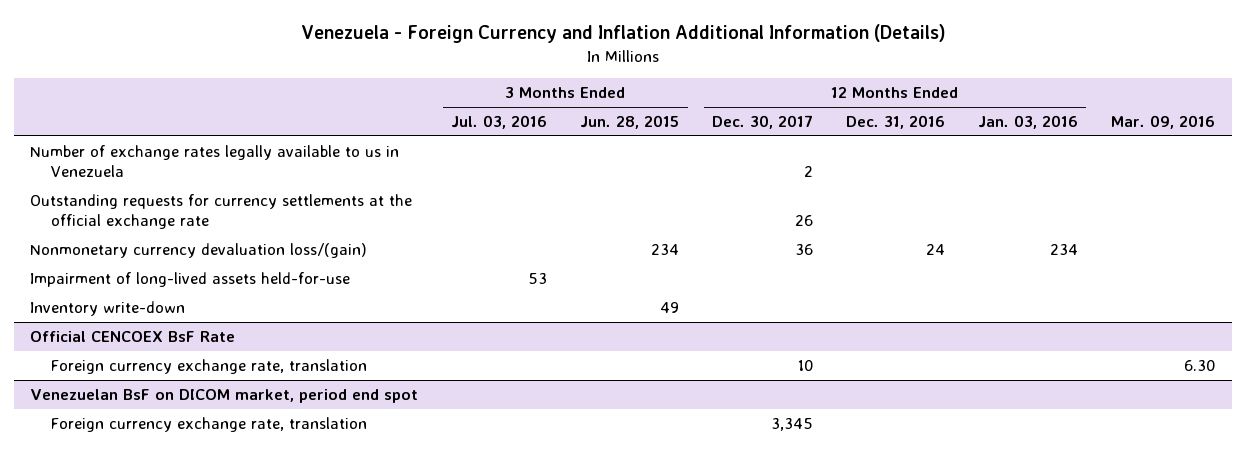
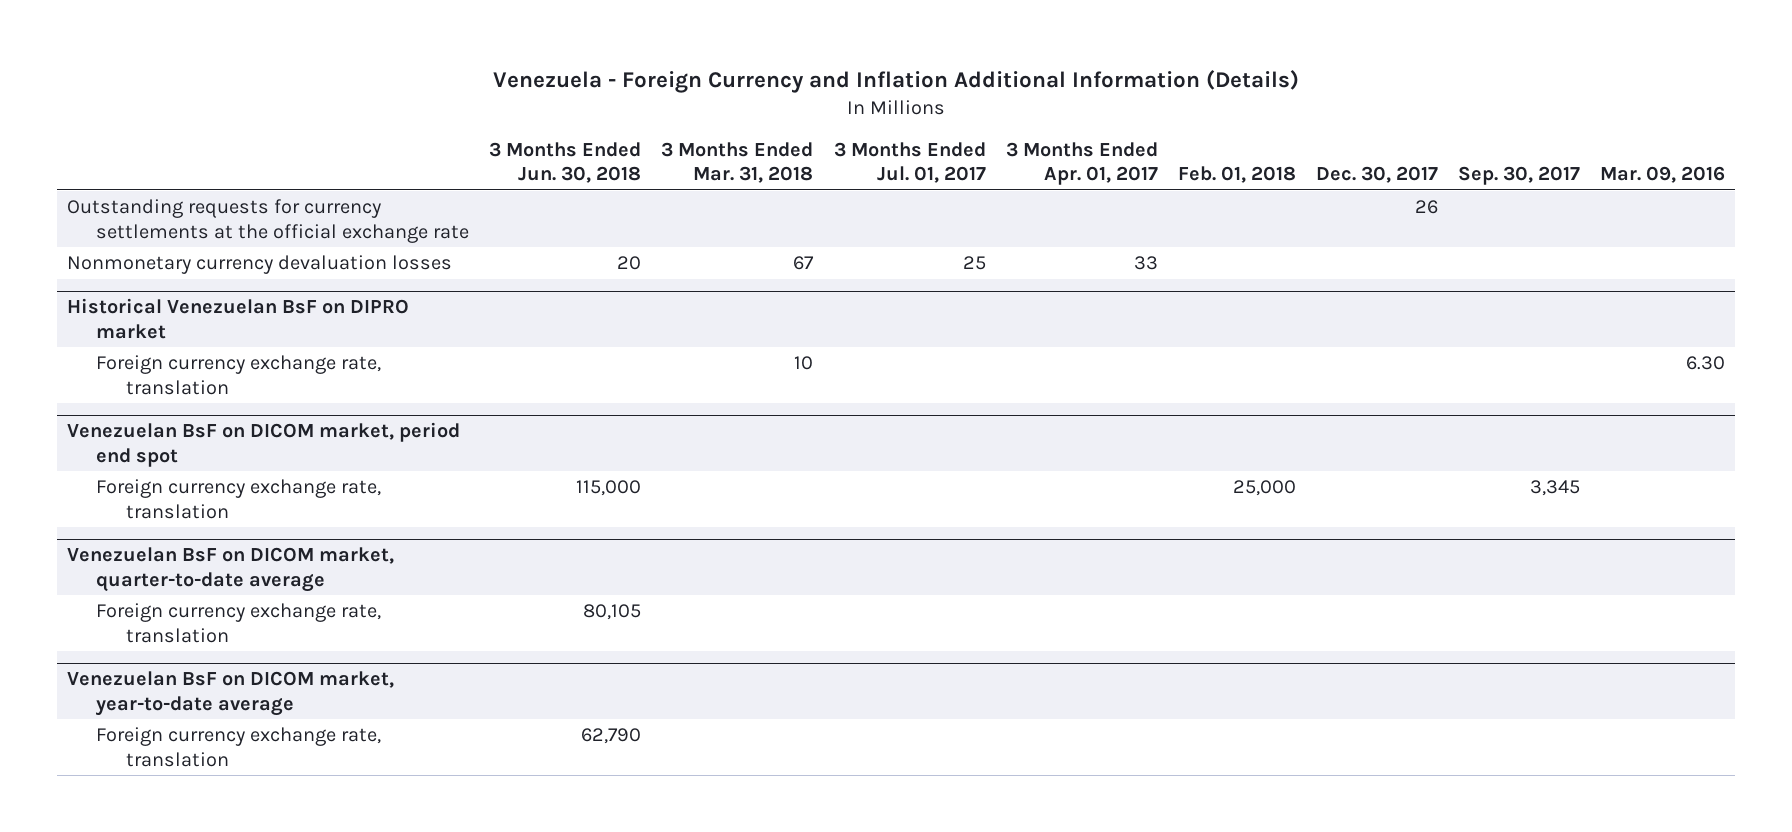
- | 3 Months Ended Jul. 03, 2016 | 3 Months Ended Jun. 28, 2015 | 12 Months Ended Dec. 30, 2017 | 12 Months Ended Dec. 31, 2016 | 12 Months Ended Jan. 03, 2016 | Mar. 09, 2016
+ | 3 Months Ended Jun. 30, 2018 | 3 Months Ended Mar. 31, 2018 | 3 Months Ended Jul. 01, 2017 | 3 Months Ended Apr. 01, 2017 | Feb. 01, 2018 | Dec. 30, 2017 | Sep. 30, 2017 | Mar. 09, 2016
- Number of exchange rates legally available to us in Venezuela | | | 2 | | |
- Nonmonetary currency devaluation loss/(gain) | | 234 | 36 | 24 | 234 |
- Impairment of long-lived assets held-for-use | 53 | | | | |
- Inventory write-down | | 49 | | | |
- Official CENCOEX BsF Rate
+ Nonmonetary currency devaluation losses | 20 | 67 | 25 | 33 | | | |
+ Historical Venezuelan BsF on DIPRO market
+ Venezuelan BsF on DICOM market, quarter-to-date average
+ Foreign currency exchange rate, translation | 80,105 | | | | | | |
+ Venezuelan BsF on DICOM market, year-to-date average
+ Foreign currency exchange rate, translation | 62,790 | | | | | | |

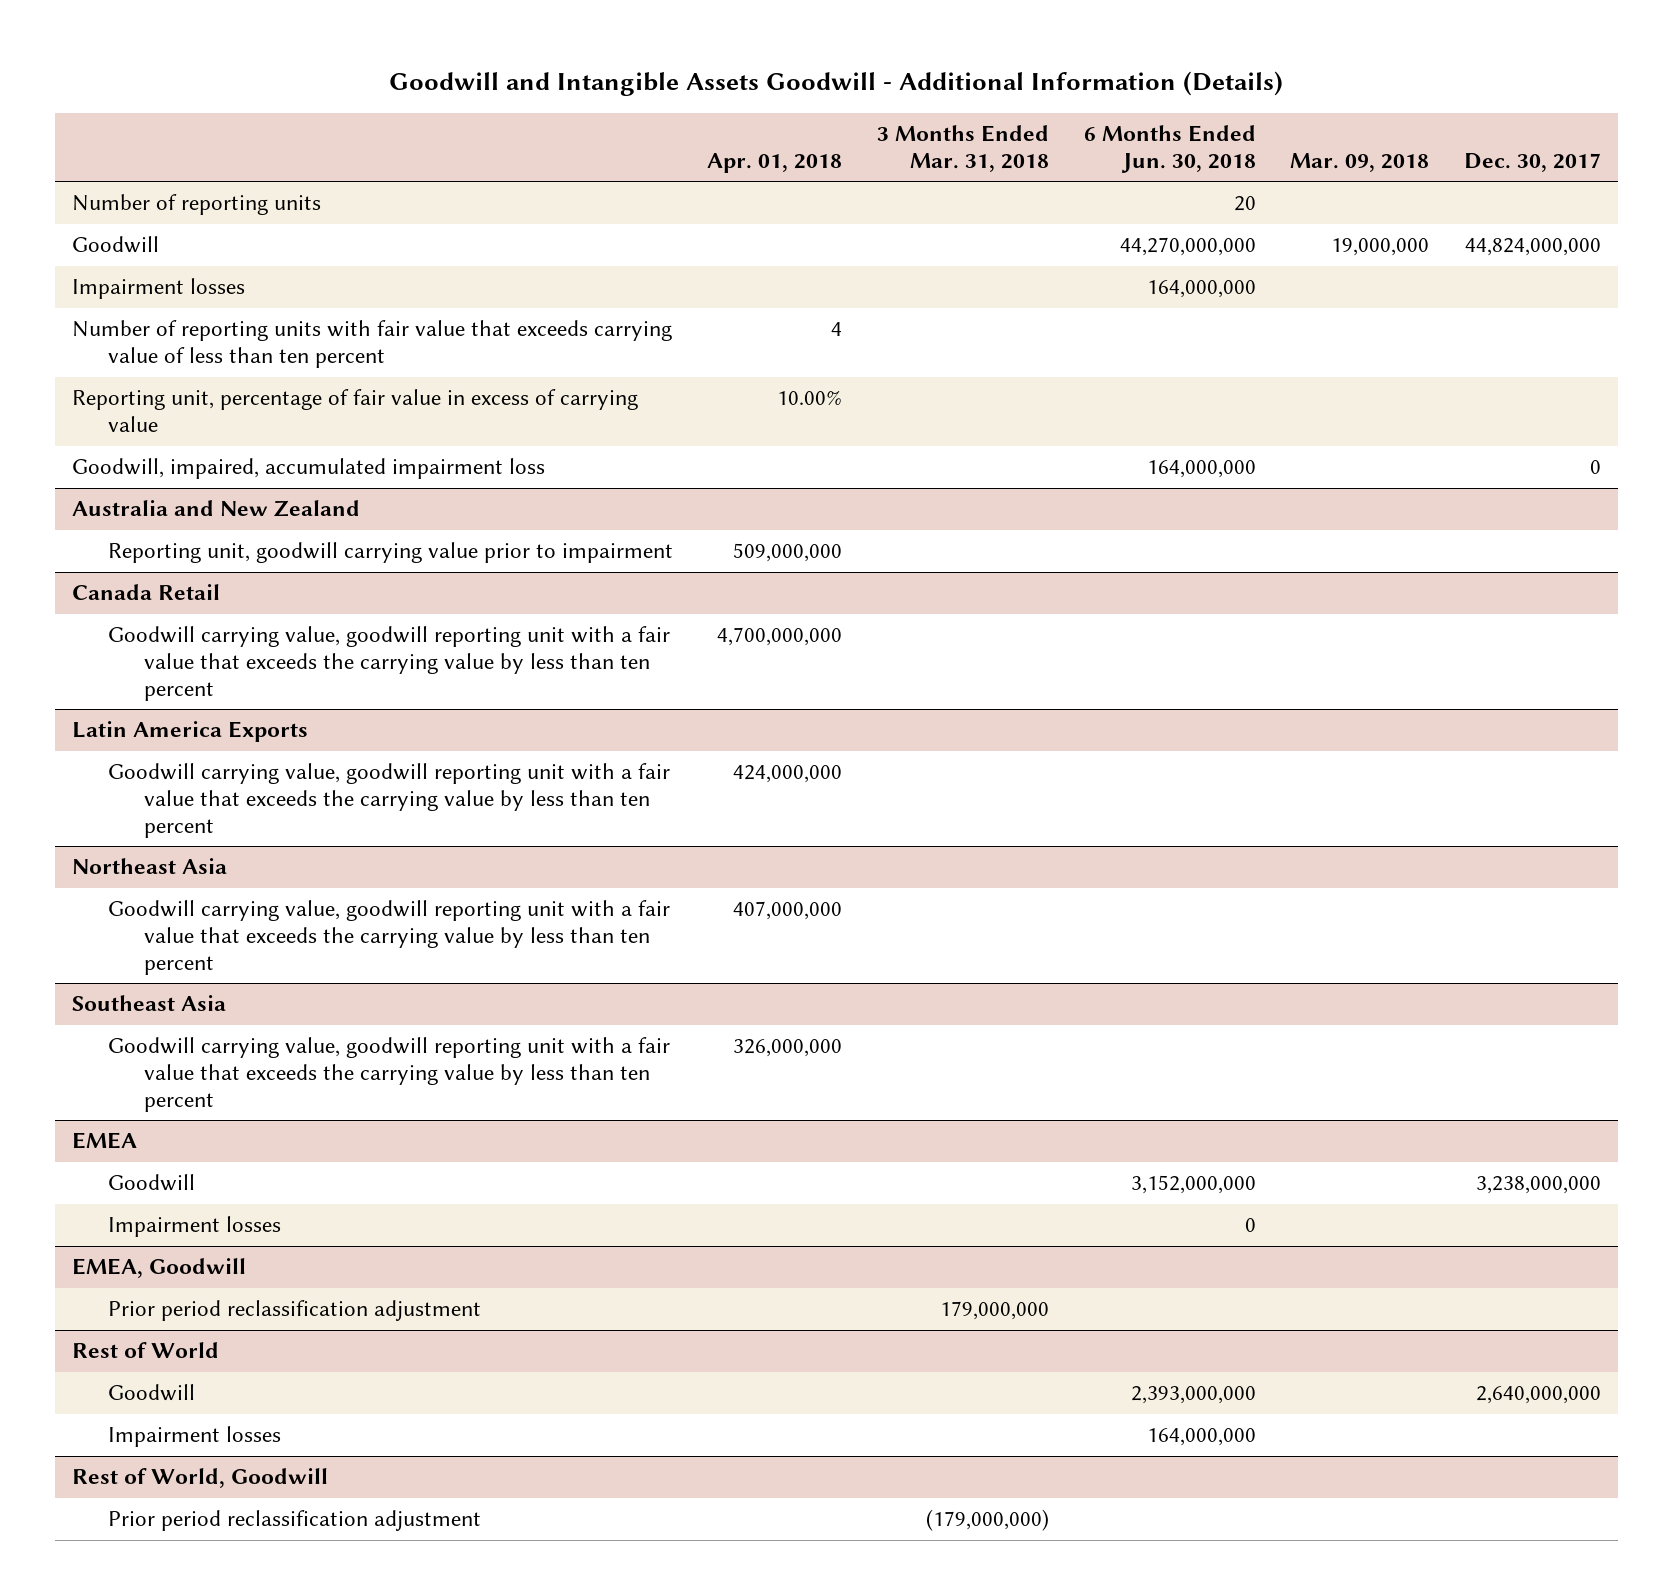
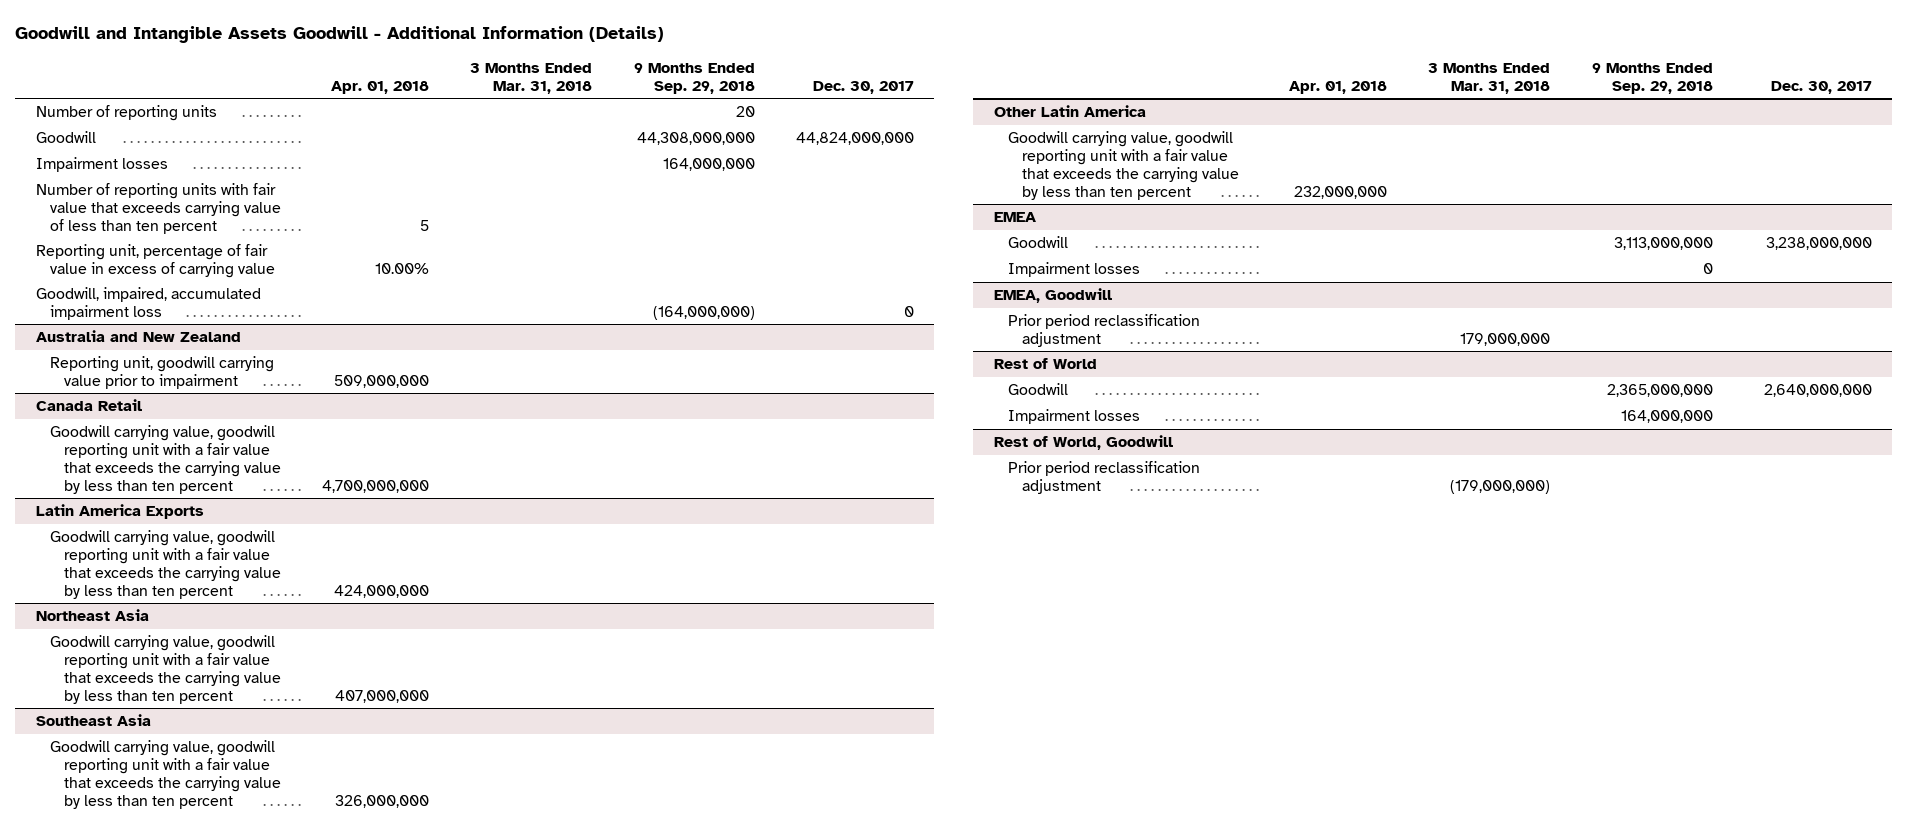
- | Apr. 01, 2018 | 3 Months Ended Mar. 31, 2018 | 6 Months Ended Jun. 30, 2018 | Mar. 09, 2018 | Dec. 30, 2017
+ | Apr. 01, 2018 | 3 Months Ended Mar. 31, 2018 | 9 Months Ended Sep. 29, 2018 | Dec. 30, 2017
- Number of reporting units with fair value that exceeds carrying value of less than ten percent | 4 | | | |
+ Number of reporting units with fair value that exceeds carrying value of less than ten percent | 5 | | |
+ Other Latin America
+ Goodwill carrying value, goodwill reporting unit with a fair value that exceeds the carrying value by less than ten percent | 232,000,000 | | |

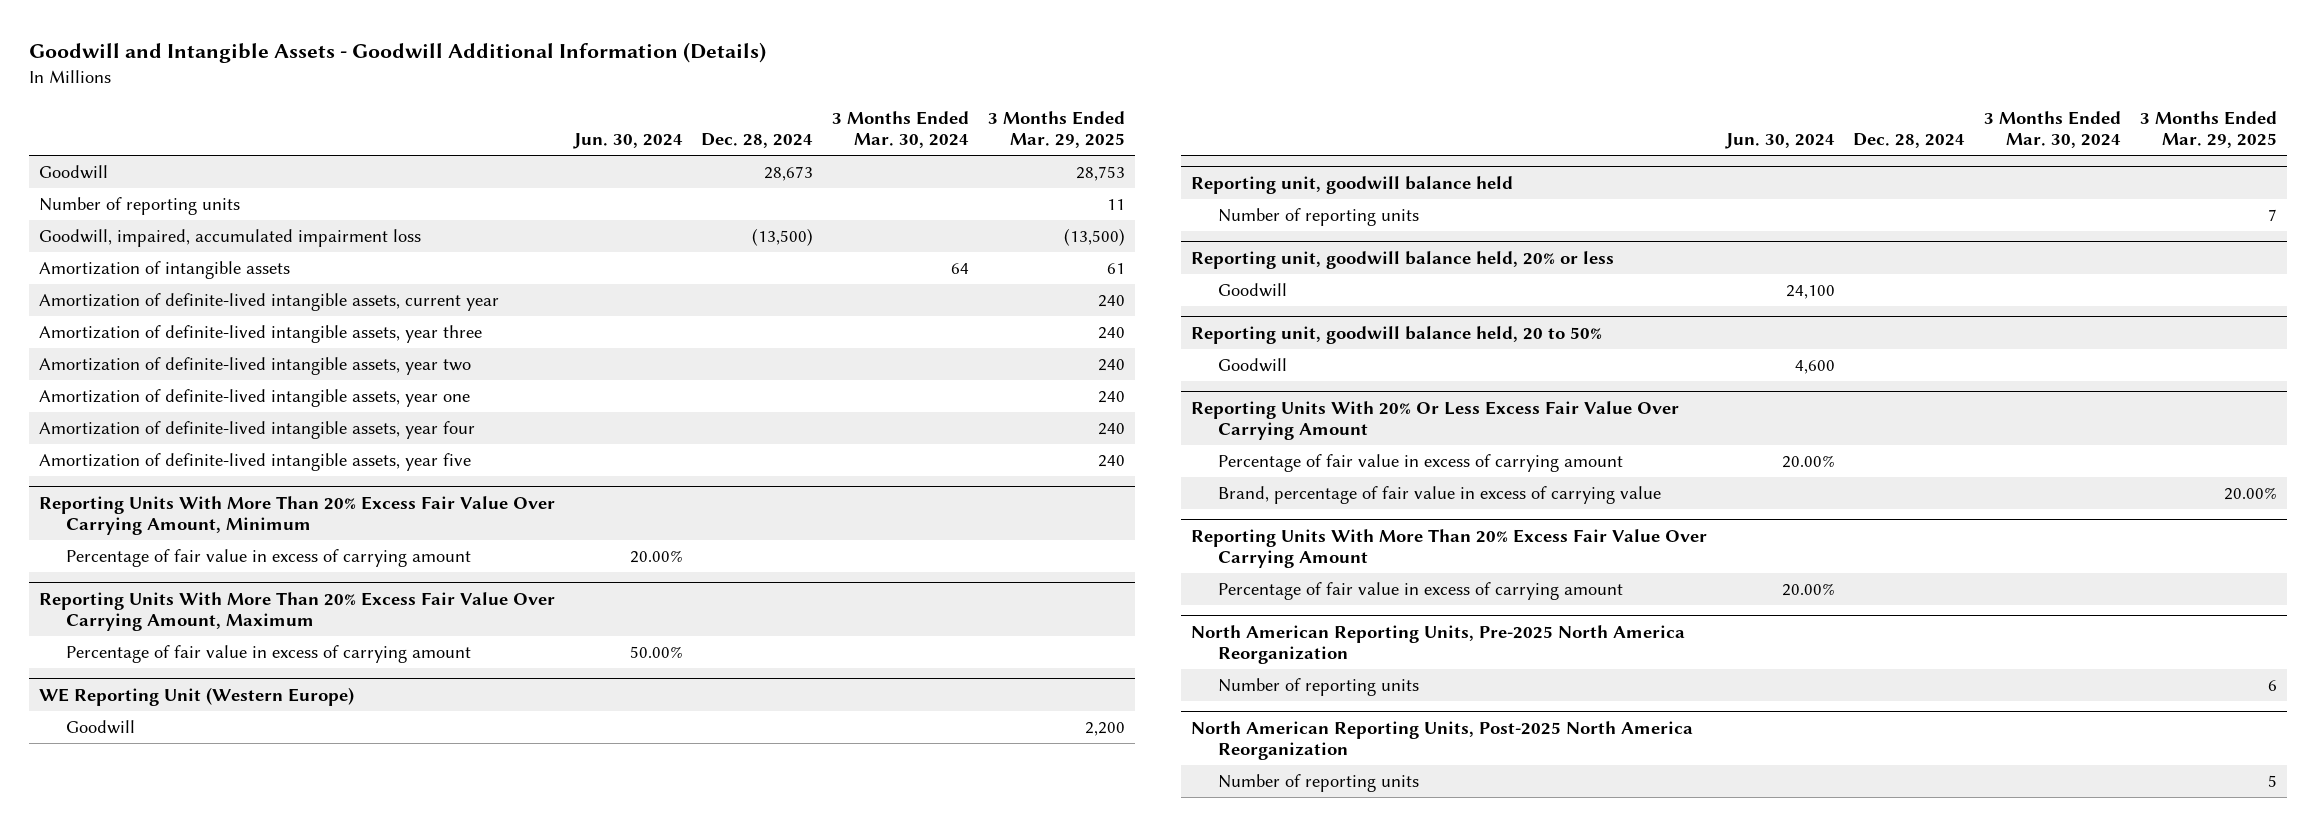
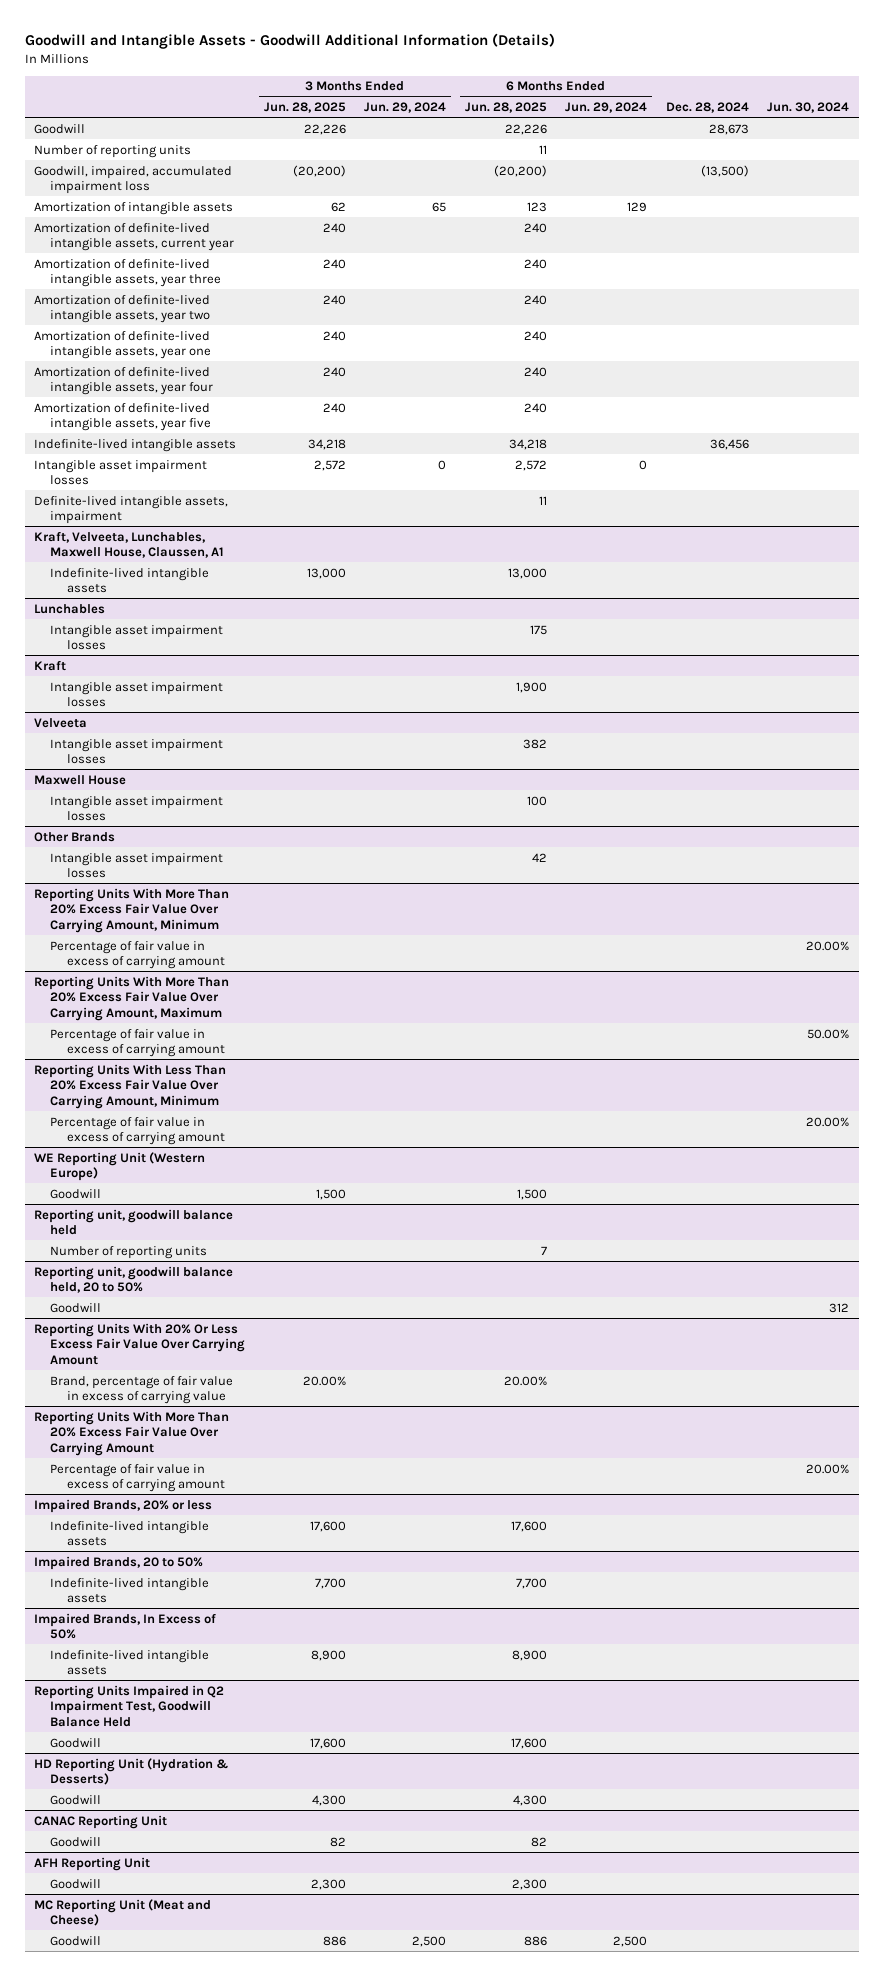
- | Jun. 30, 2024 | Dec. 28, 2024 | 3 Months Ended Mar. 30, 2024 | 3 Months Ended Mar. 29, 2025
+ | 3 Months Ended Jun. 28, 2025 | 3 Months Ended Jun. 29, 2024 | 6 Months Ended Jun. 28, 2025 | 6 Months Ended Jun. 29, 2024 | Dec. 28, 2024 | Jun. 30, 2024
+ Indefinite-lived intangible assets | 34,218 | | 34,218 | | 36,456 |
+ Intangible asset impairment losses | 2,572 | 0 | 2,572 | 0 | |
+ Definite-lived intangible assets, impairment | | | 11 | | |
+ Kraft, Velveeta, Lunchables, Maxwell House, Claussen, A1
+ Indefinite-lived intangible assets | 13,000 | | 13,000 | | |
+ Lunchables
+ Intangible asset impairment losses | | | 175 | | |
+ Kraft
+ Intangible asset impairment losses | | | 1,900 | | |
+ Velveeta
+ Intangible asset impairment losses | | | 382 | | |
+ Maxwell House
+ Intangible asset impairment losses | | | 100 | | |
+ Other Brands
+ Intangible asset impairment losses | | | 42 | | |
+ Reporting Units With Less Than 20% Excess Fair Value Over Carrying Amount, Minimum
+ Percentage of fair value in excess of carrying amount | | | | | | 20.00%
- Reporting unit, goodwill balance held, 20% or less
- Goodwill | 24,100 | | |
@ Reporting unit, goodwill balance held, 20 to 50%
- Goodwill | 4,600 | | |
+ Goodwill | | | | | | 312
@ Reporting Units With 20% Or Less Excess Fair Value Over Carrying Amount
- Percentage of fair value in excess of carrying amount | 20.00% | | |
- North American Reporting Units, Pre-2025 North America Reorganization
- Number of reporting units | | | | 6
- North American Reporting Units, Post-2025 North America Reorganization
- Number of reporting units | | | | 5
+ Impaired Brands, 20% or less
+ Indefinite-lived intangible assets | 17,600 | | 17,600 | | |
+ Impaired Brands, 20 to 50%
+ Indefinite-lived intangible assets | 7,700 | | 7,700 | | |
+ Impaired Brands, In Excess of 50%
+ Indefinite-lived intangible assets | 8,900 | | 8,900 | | |
+ Reporting Units Impaired in Q2 Impairment Test, Goodwill Balance Held
+ Goodwill | 17,600 | | 17,600 | | |
+ HD Reporting Unit (Hydration & Desserts)
+ Goodwill | 4,300 | | 4,300 | | |
+ CANAC Reporting Unit
+ Goodwill | 82 | | 82 | | |
+ AFH Reporting Unit
+ Goodwill | 2,300 | | 2,300 | | |
+ MC Reporting Unit (Meat and Cheese)
+ Goodwill | 886 | 2,500 | 886 | 2,500 | |

